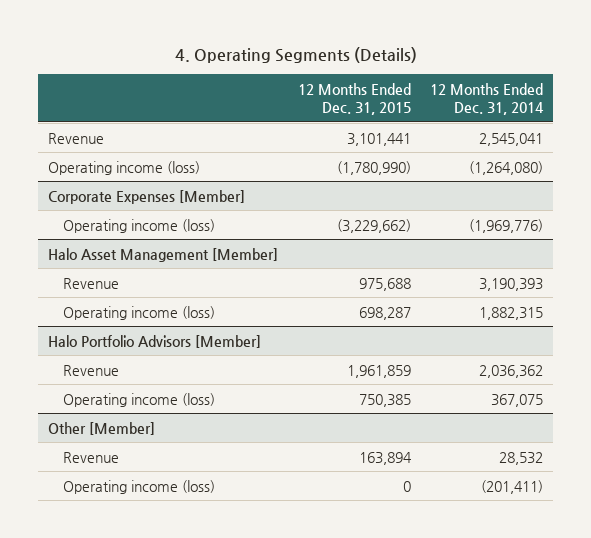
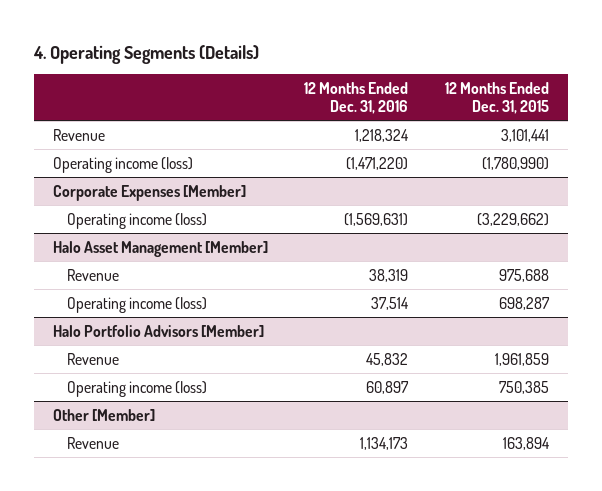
- | 12 Months Ended Dec. 31, 2015 | 12 Months Ended Dec. 31, 2014
+ | 12 Months Ended Dec. 31, 2016 | 12 Months Ended Dec. 31, 2015
@ Other [Member]
- Operating income (loss) | 0 | (201,411)

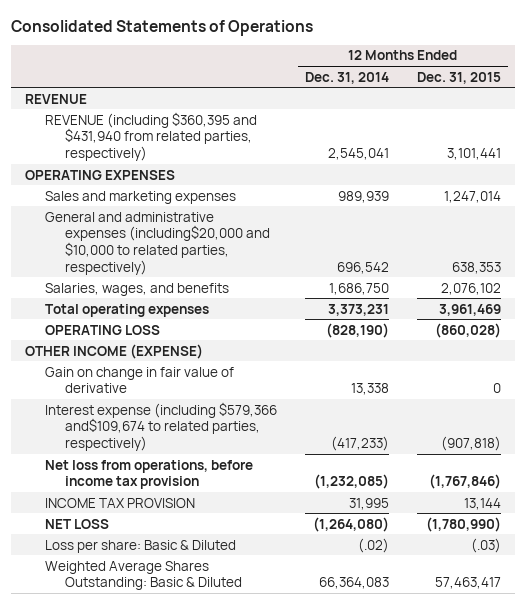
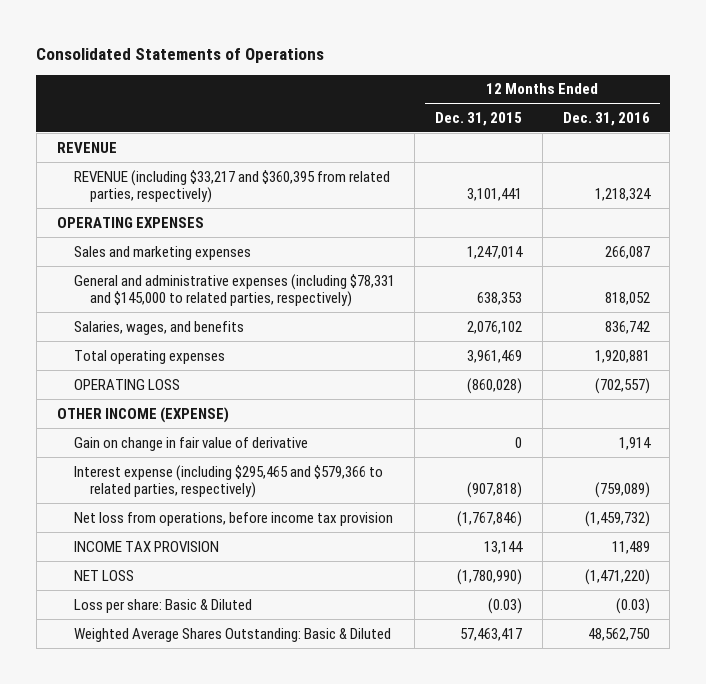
- | 12 Months Ended Dec. 31, 2014 | 12 Months Ended Dec. 31, 2015
+ | 12 Months Ended Dec. 31, 2015 | 12 Months Ended Dec. 31, 2016
- REVENUE (including $360,395 and $431,940 from related parties, respectively) | 2,545,041 | 3,101,441
+ REVENUE (including $33,217 and $360,395 from related parties, respectively) | 3,101,441 | 1,218,324
- General and administrative expenses (including$20,000 and $10,000 to related parties, respectively) | 696,542 | 638,353
+ General and administrative expenses (including $78,331 and $145,000 to related parties, respectively) | 638,353 | 818,052
- Interest expense (including $579,366 and$109,674 to related parties, respectively) | (417,233) | (907,818)
+ Interest expense (including $295,465 and $579,366 to related parties, respectively) | (907,818) | (759,089)
- Loss per share: Basic & Diluted | (.02) | (.03)
+ Loss per share: Basic & Diluted | (0.03) | (0.03)

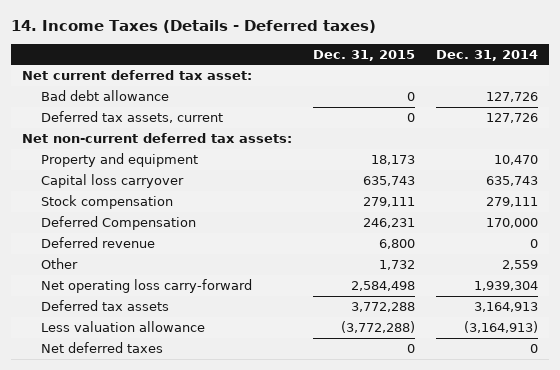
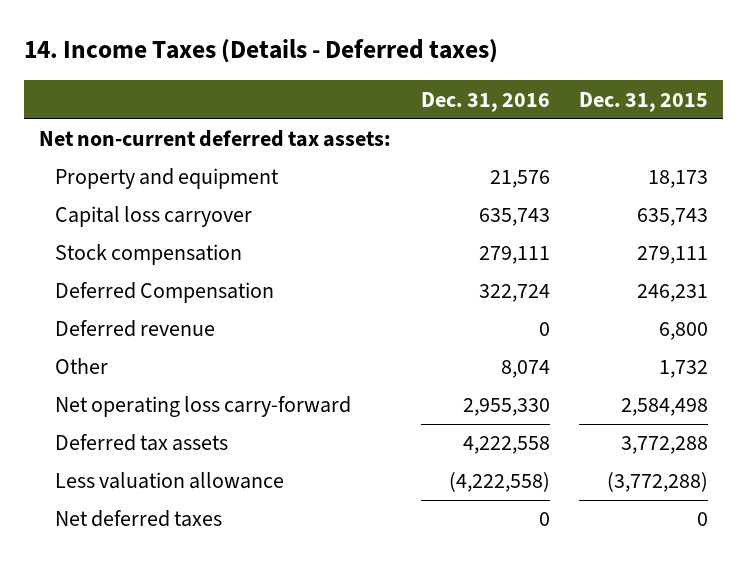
- | Dec. 31, 2015 | Dec. 31, 2014
+ | Dec. 31, 2016 | Dec. 31, 2015
- Net current deferred tax asset:
- Bad debt allowance | 0 | 127,726
- Deferred tax assets, current | 0 | 127,726

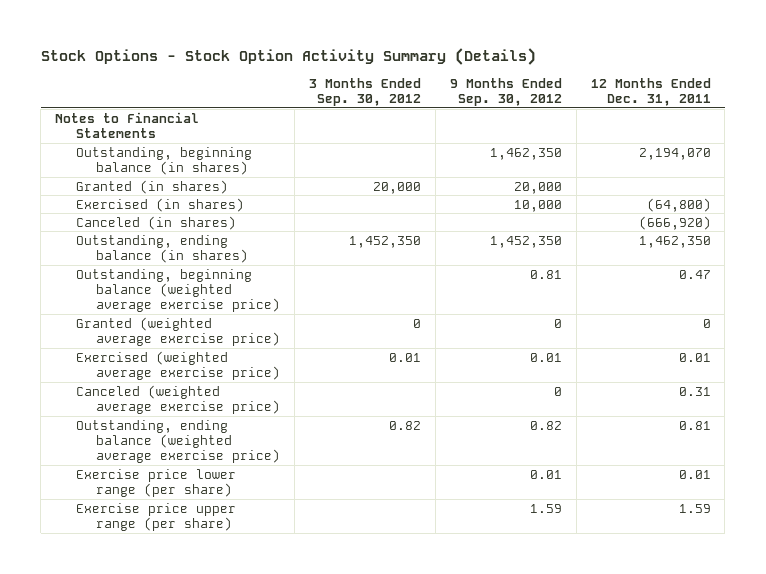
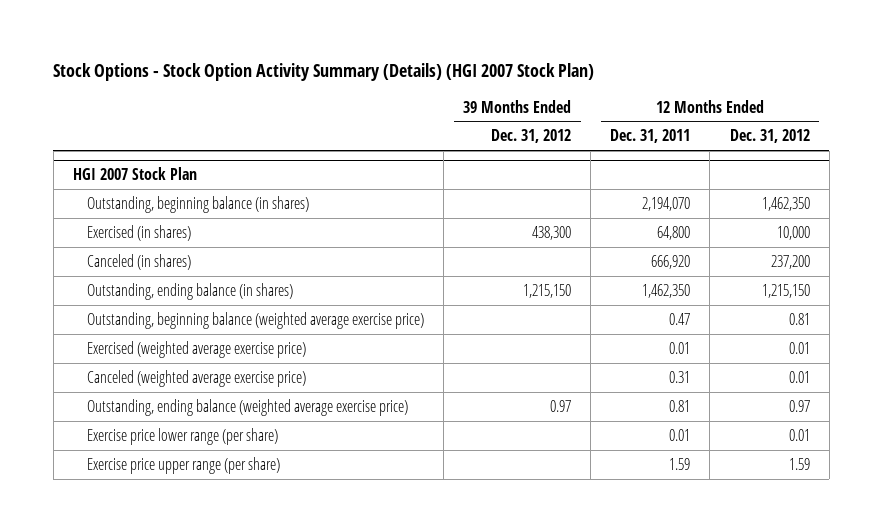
- Stock Options - Stock Option Activity Summary (Details)
+ Stock Options - Stock Option Activity Summary (Details) (HGI 2007 Stock Plan)
- | 3 Months Ended Sep. 30, 2012 | 9 Months Ended Sep. 30, 2012 | 12 Months Ended Dec. 31, 2011
+ | 39 Months Ended Dec. 31, 2012 | 12 Months Ended Dec. 31, 2011 | 12 Months Ended Dec. 31, 2012
- Notes to Financial Statements
+ HGI 2007 Stock Plan
- Granted (in shares) | 20,000 | 20,000 |
- Exercised (in shares) | | 10,000 | (64,800)
- Canceled (in shares) | | | (666,920)
+ Exercised (in shares) | 438,300 | 64,800 | 10,000
+ Canceled (in shares) | | 666,920 | 237,200
- Granted (weighted average exercise price) | 0 | 0 | 0

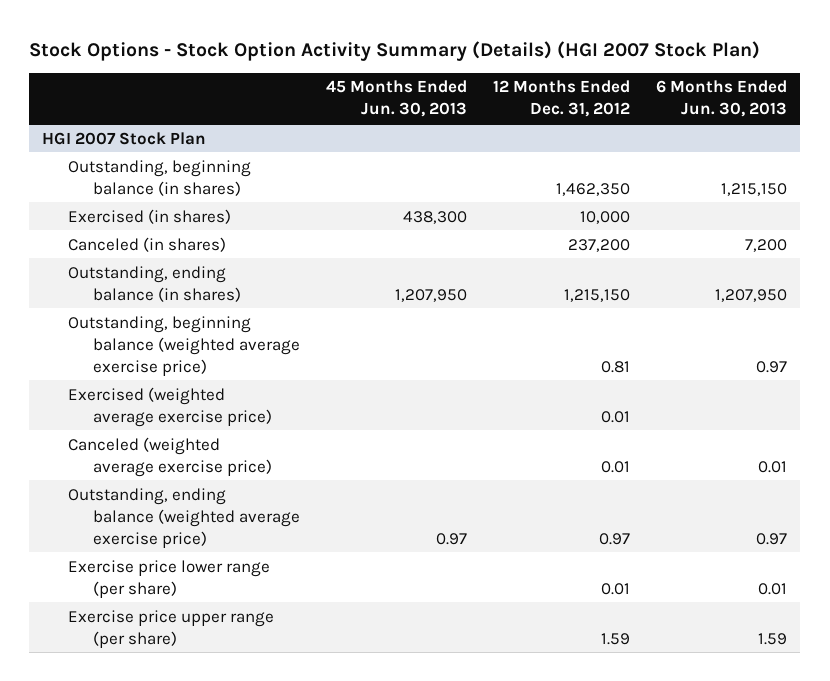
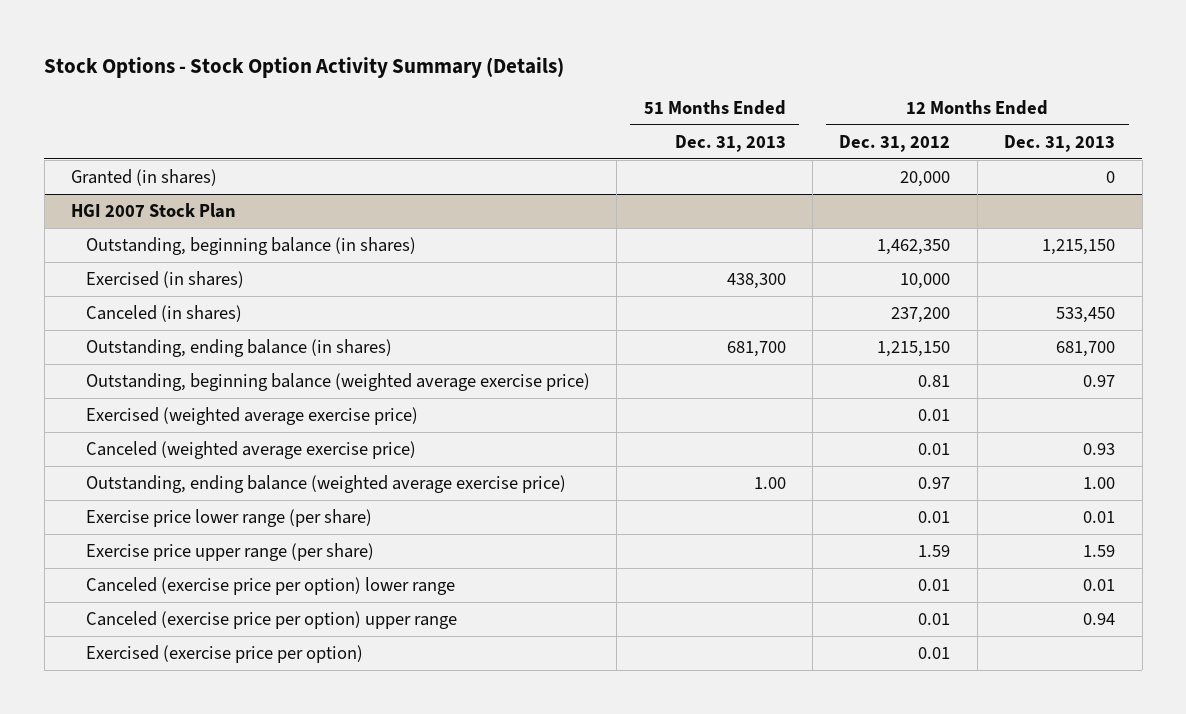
- Stock Options - Stock Option Activity Summary (Details) (HGI 2007 Stock Plan)
+ Stock Options - Stock Option Activity Summary (Details)
- | 45 Months Ended Jun. 30, 2013 | 12 Months Ended Dec. 31, 2012 | 6 Months Ended Jun. 30, 2013
+ | 51 Months Ended Dec. 31, 2013 | 12 Months Ended Dec. 31, 2012 | 12 Months Ended Dec. 31, 2013
+ Granted (in shares) | | 20,000 | 0
@ HGI 2007 Stock Plan
+ Canceled (exercise price per option) lower range | | 0.01 | 0.01
+ Canceled (exercise price per option) upper range | | 0.01 | 0.94
+ Exercised (exercise price per option) | | 0.01 |

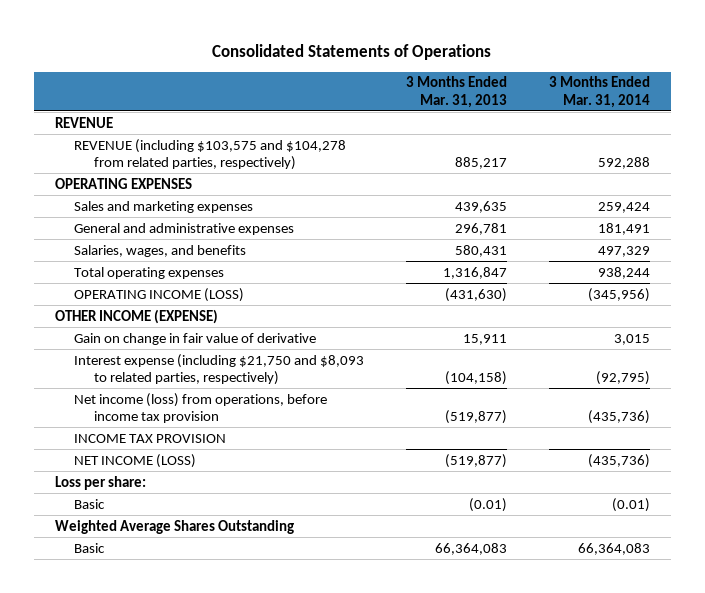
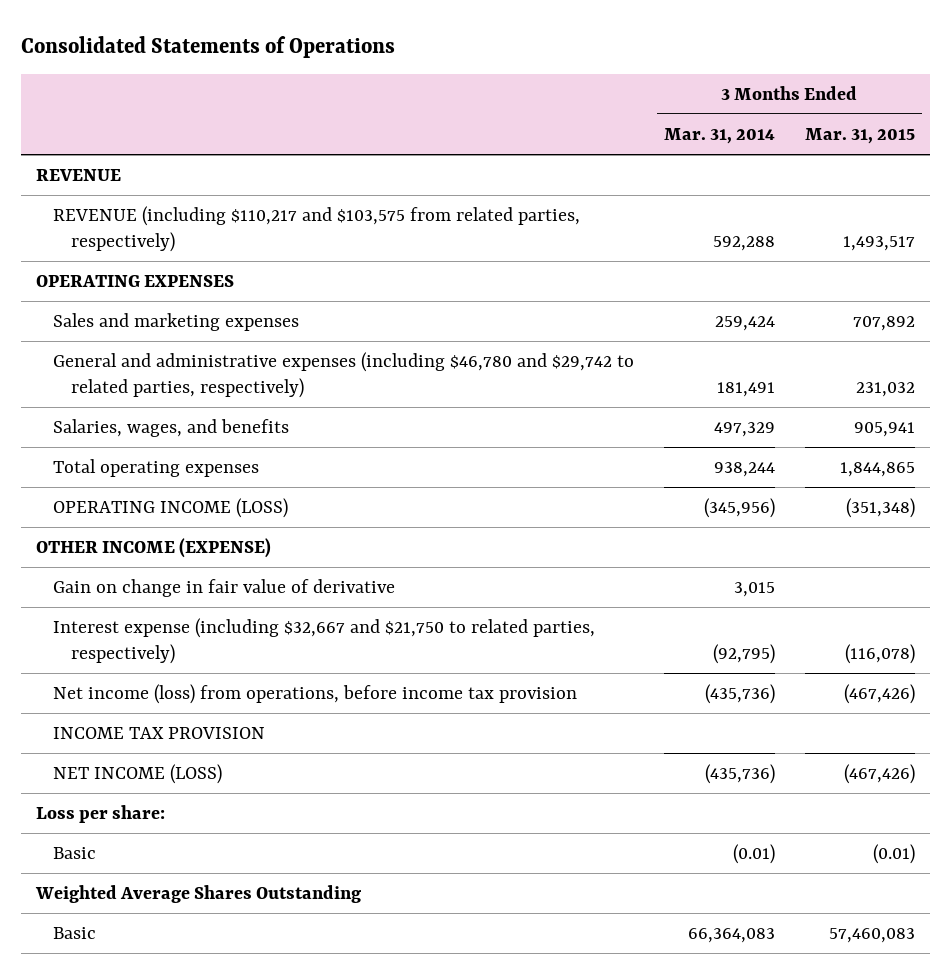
- | 3 Months Ended Mar. 31, 2013 | 3 Months Ended Mar. 31, 2014
+ | 3 Months Ended Mar. 31, 2014 | 3 Months Ended Mar. 31, 2015
- REVENUE (including $103,575 and $104,278 from related parties, respectively) | 885,217 | 592,288
+ REVENUE (including $110,217 and $103,575 from related parties, respectively) | 592,288 | 1,493,517
- General and administrative expenses | 296,781 | 181,491
+ General and administrative expenses (including $46,780 and $29,742 to related parties, respectively) | 181,491 | 231,032
- Interest expense (including $21,750 and $8,093 to related parties, respectively) | (104,158) | (92,795)
+ Interest expense (including $32,667 and $21,750 to related parties, respectively) | (92,795) | (116,078)

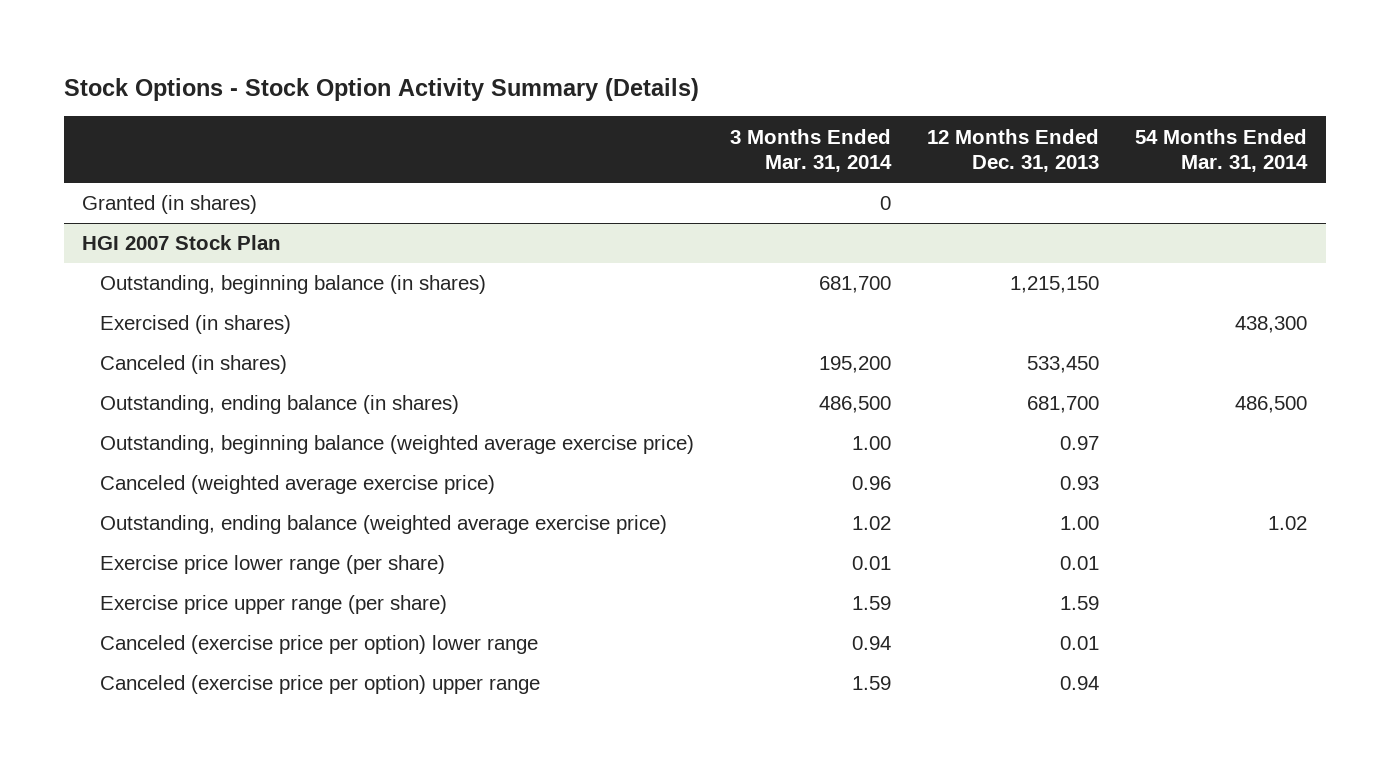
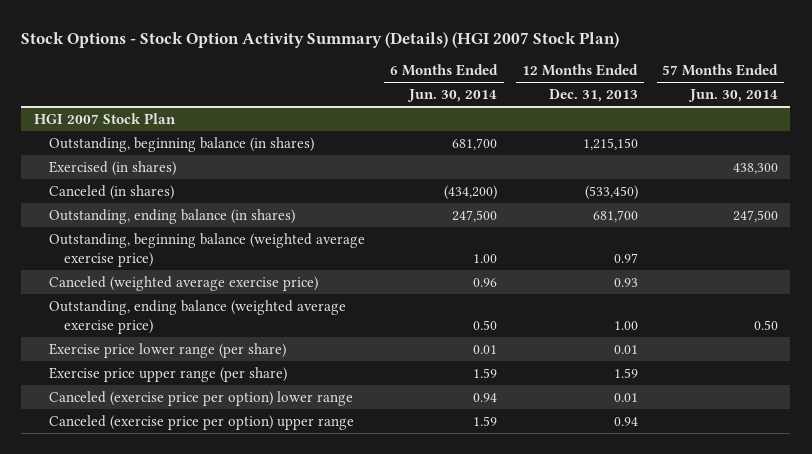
- Stock Options - Stock Option Activity Summary (Details)
+ Stock Options - Stock Option Activity Summary (Details) (HGI 2007 Stock Plan)
- | 3 Months Ended Mar. 31, 2014 | 12 Months Ended Dec. 31, 2013 | 54 Months Ended Mar. 31, 2014
+ | 6 Months Ended Jun. 30, 2014 | 12 Months Ended Dec. 31, 2013 | 57 Months Ended Jun. 30, 2014
- Granted (in shares) | 0 | |
@ HGI 2007 Stock Plan
- Canceled (in shares) | 195,200 | 533,450 |
+ Canceled (in shares) | (434,200) | (533,450) |

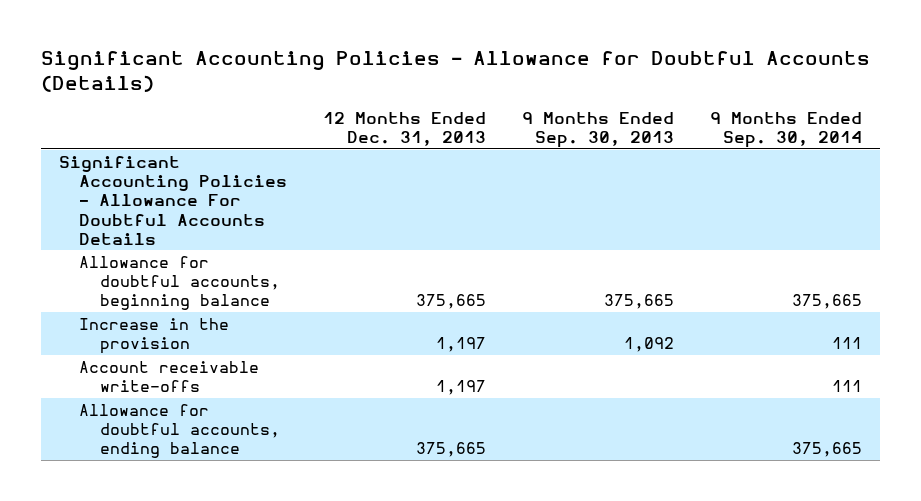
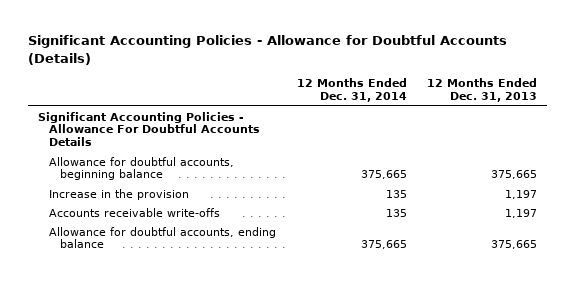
- | 12 Months Ended Dec. 31, 2013 | 9 Months Ended Sep. 30, 2013 | 9 Months Ended Sep. 30, 2014
+ | 12 Months Ended Dec. 31, 2014 | 12 Months Ended Dec. 31, 2013
- Account receivable write-offs | 1,197 | | 111
+ Accounts receivable write-offs | 135 | 1,197

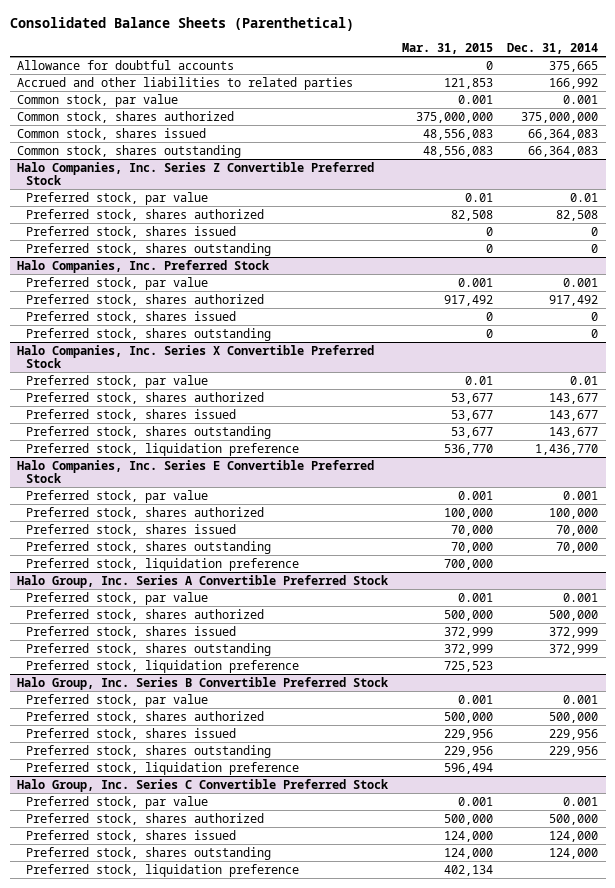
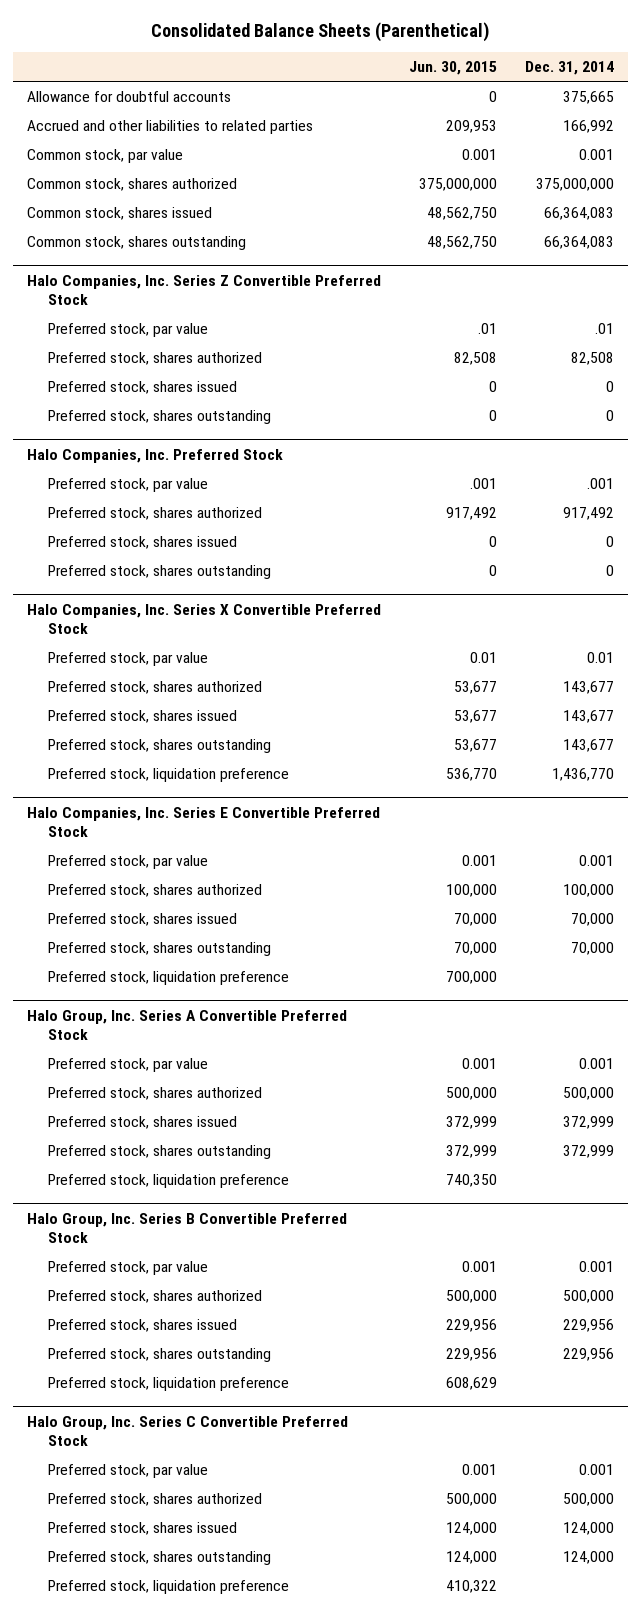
- | Mar. 31, 2015 | Dec. 31, 2014
+ | Jun. 30, 2015 | Dec. 31, 2014
@ Halo Companies, Inc. Series Z Convertible Preferred Stock
- Preferred stock, par value | 0.01 | 0.01
+ Preferred stock, par value | .01 | .01
@ Halo Companies, Inc. Preferred Stock
- Preferred stock, par value | 0.001 | 0.001
+ Preferred stock, par value | .001 | .001

